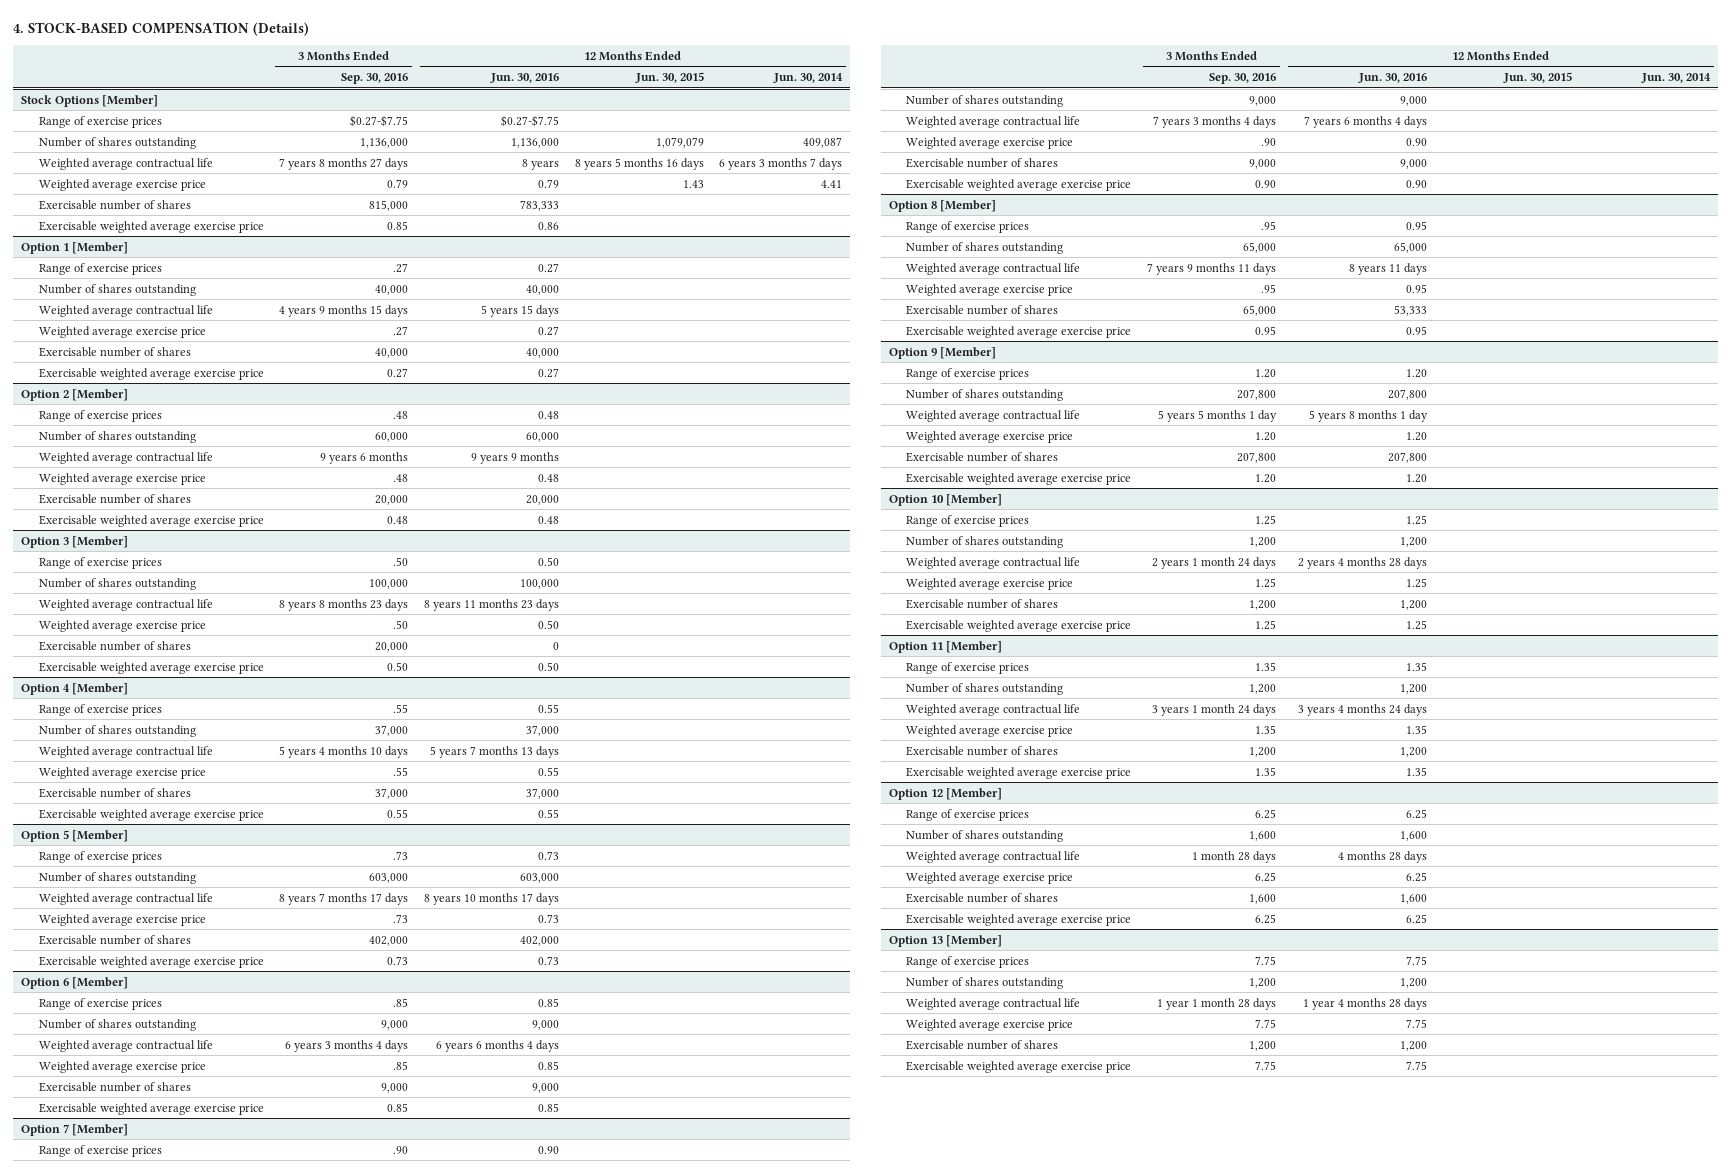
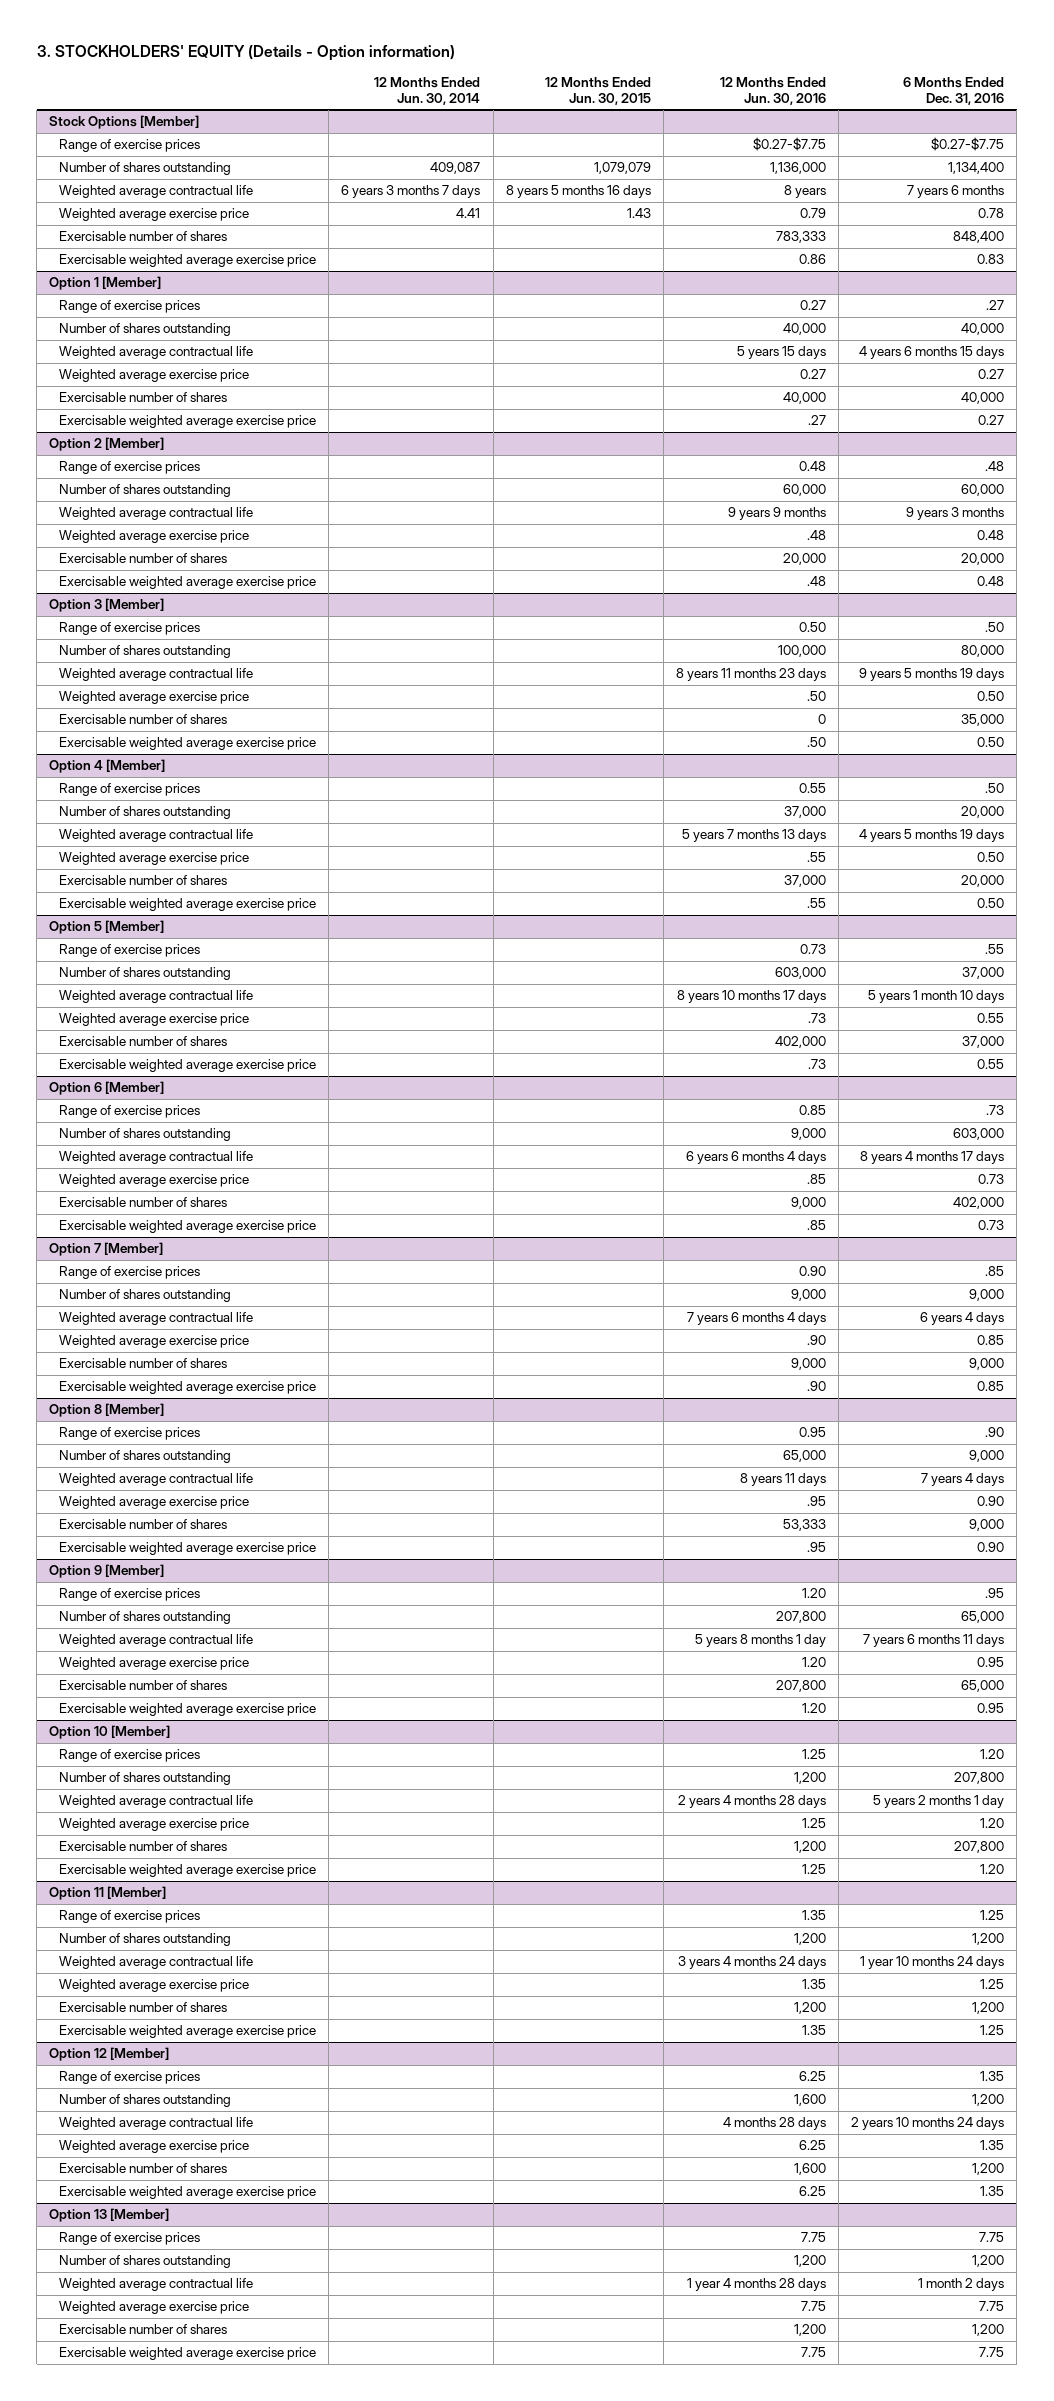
- 4. STOCK-BASED COMPENSATION (Details)
+ 3. STOCKHOLDERS' EQUITY (Details - Option information)
- | 3 Months Ended Sep. 30, 2016 | 12 Months Ended Jun. 30, 2016 | 12 Months Ended Jun. 30, 2015 | 12 Months Ended Jun. 30, 2014
+ | 12 Months Ended Jun. 30, 2014 | 12 Months Ended Jun. 30, 2015 | 12 Months Ended Jun. 30, 2016 | 6 Months Ended Dec. 31, 2016
@ Option 1 [Member]
- Exercisable weighted average exercise price | 0.27 | 0.27 | |
+ Exercisable weighted average exercise price | | | .27 | 0.27
@ Option 2 [Member]
- Weighted average exercise price | .48 | 0.48 | |
+ Weighted average exercise price | | | .48 | 0.48
- Exercisable weighted average exercise price | 0.48 | 0.48 | |
+ Exercisable weighted average exercise price | | | .48 | 0.48
@ Option 3 [Member]
- Weighted average exercise price | .50 | 0.50 | |
+ Weighted average exercise price | | | .50 | 0.50
- Exercisable weighted average exercise price | 0.50 | 0.50 | |
+ Exercisable weighted average exercise price | | | .50 | 0.50
@ Option 4 [Member]
- Weighted average exercise price | .55 | 0.55 | |
+ Weighted average exercise price | | | .55 | 0.50
- Exercisable weighted average exercise price | 0.55 | 0.55 | |
+ Exercisable weighted average exercise price | | | .55 | 0.50
@ Option 5 [Member]
- Weighted average exercise price | .73 | 0.73 | |
+ Weighted average exercise price | | | .73 | 0.55
- Exercisable weighted average exercise price | 0.73 | 0.73 | |
+ Exercisable weighted average exercise price | | | .73 | 0.55
@ Option 6 [Member]
- Weighted average exercise price | .85 | 0.85 | |
+ Weighted average exercise price | | | .85 | 0.73
- Exercisable weighted average exercise price | 0.85 | 0.85 | |
+ Exercisable weighted average exercise price | | | .85 | 0.73
@ Option 7 [Member]
- Weighted average exercise price | .90 | 0.90 | |
+ Weighted average exercise price | | | .90 | 0.85
- Exercisable weighted average exercise price | 0.90 | 0.90 | |
+ Exercisable weighted average exercise price | | | .90 | 0.85
@ Option 8 [Member]
- Weighted average exercise price | .95 | 0.95 | |
+ Weighted average exercise price | | | .95 | 0.90
- Exercisable weighted average exercise price | 0.95 | 0.95 | |
+ Exercisable weighted average exercise price | | | .95 | 0.90

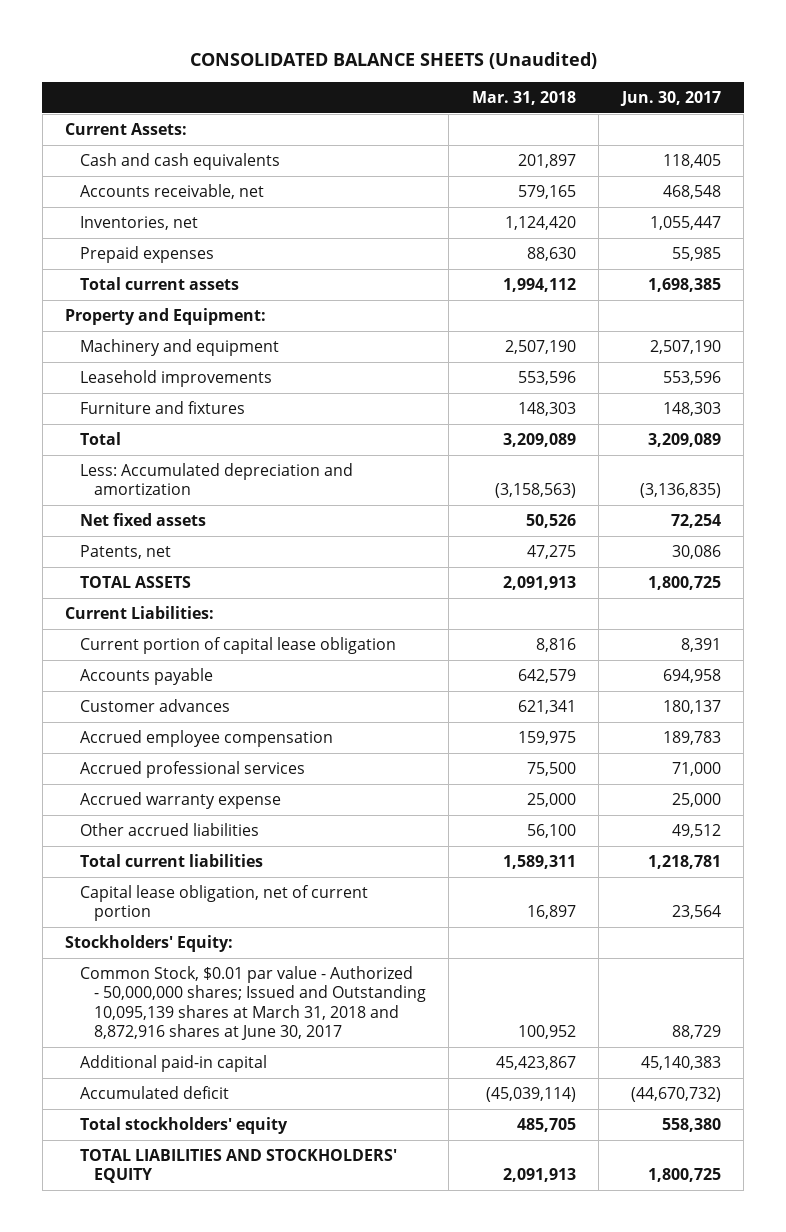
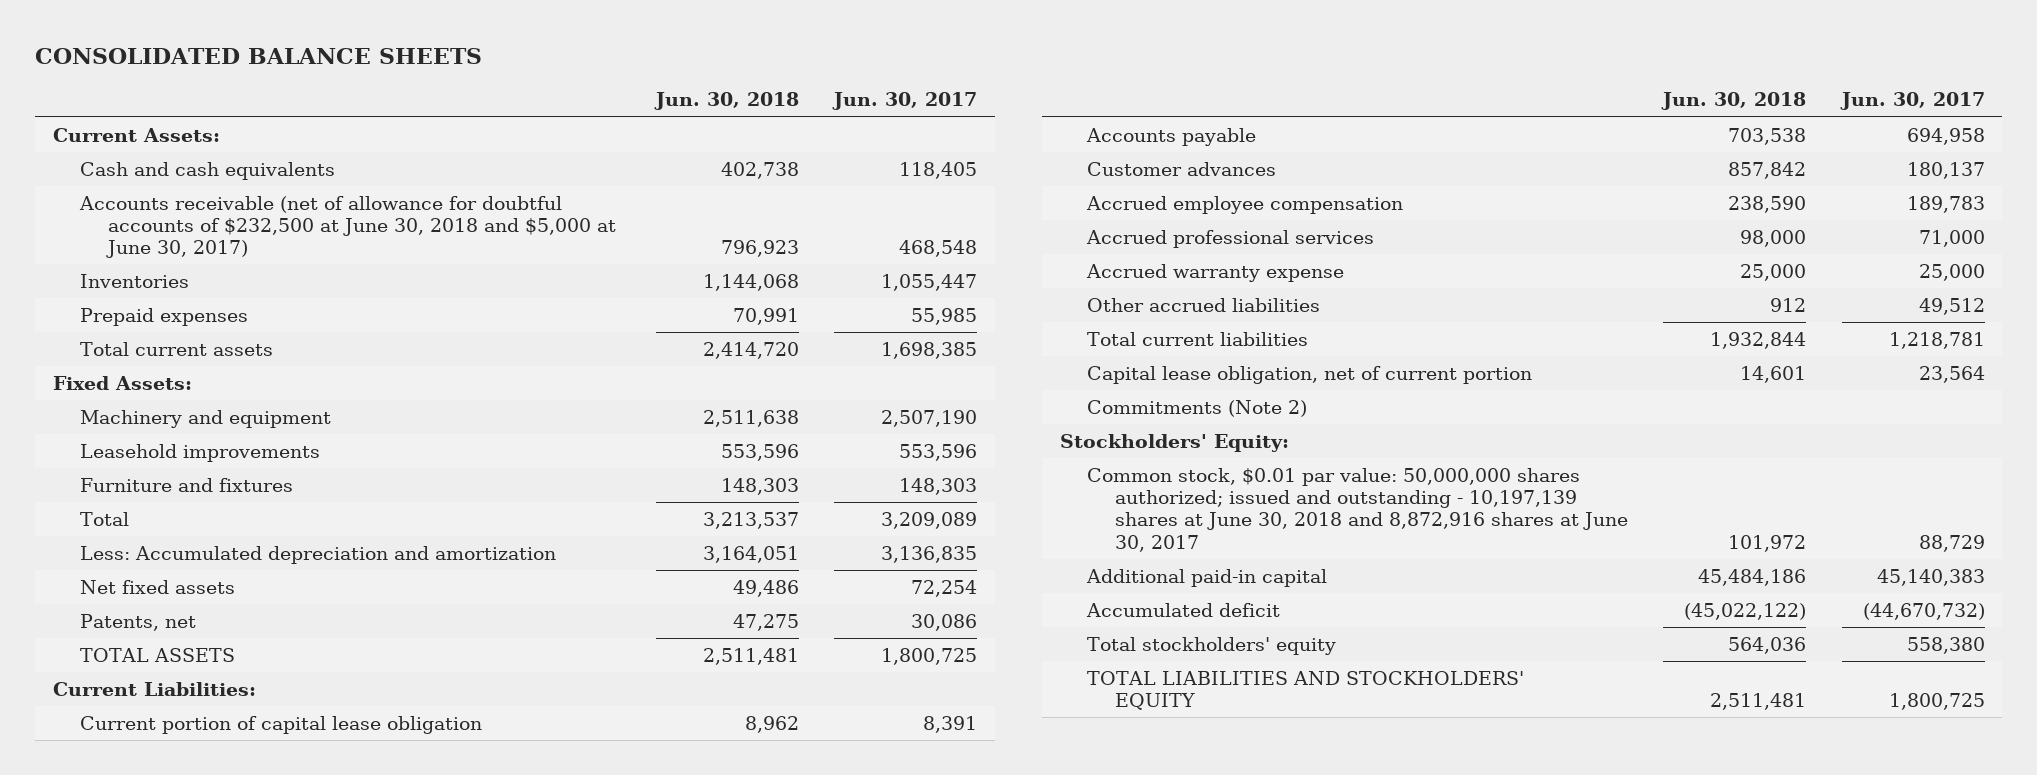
- CONSOLIDATED BALANCE SHEETS (Unaudited)
+ CONSOLIDATED BALANCE SHEETS
- | Mar. 31, 2018 | Jun. 30, 2017
+ | Jun. 30, 2018 | Jun. 30, 2017
- Accounts receivable, net | 579,165 | 468,548
- Inventories, net | 1,124,420 | 1,055,447
+ Accounts receivable (net of allowance for doubtful accounts of $232,500 at June 30, 2018 and $5,000 at June 30, 2017) | 796,923 | 468,548
+ Inventories | 1,144,068 | 1,055,447
- Property and Equipment:
+ Fixed Assets:
- Less: Accumulated depreciation and amortization | (3,158,563) | (3,136,835)
+ Less: Accumulated depreciation and amortization | 3,164,051 | 3,136,835
+ Commitments (Note 2)
- Common Stock, $0.01 par value - Authorized - 50,000,000 shares; Issued and Outstanding 10,095,139 shares at March 31, 2018 and 8,872,916 shares at June 30, 2017 | 100,952 | 88,729
+ Common stock, $0.01 par value: 50,000,000 shares authorized; issued and outstanding - 10,197,139 shares at June 30, 2018 and 8,872,916 shares at June 30, 2017 | 101,972 | 88,729

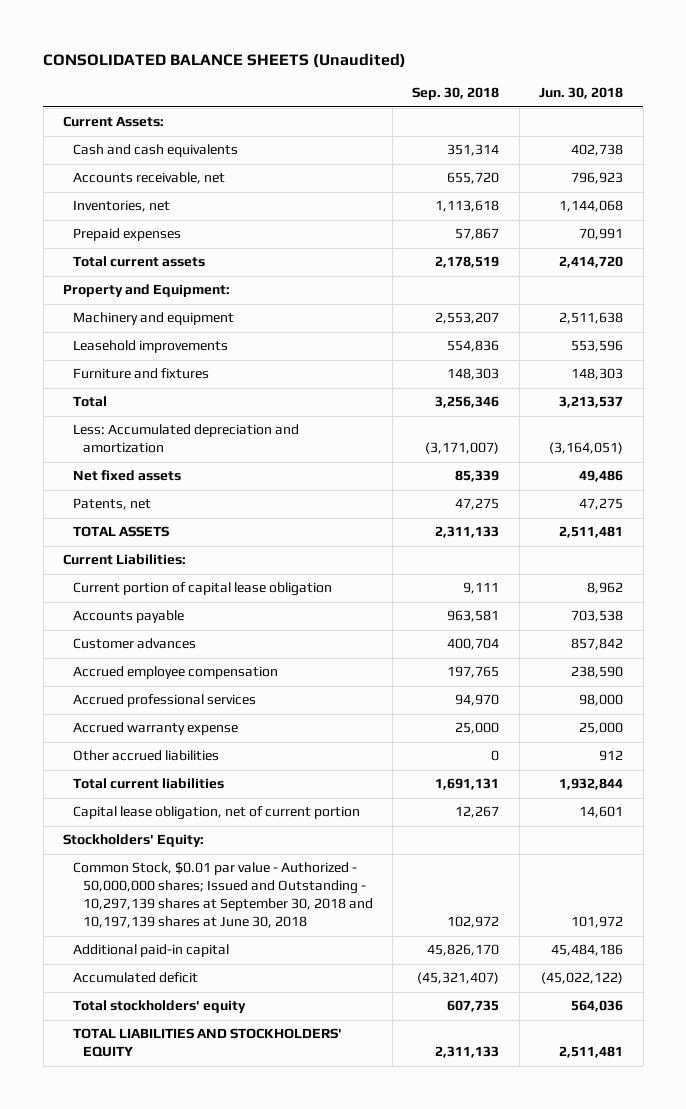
- CONSOLIDATED BALANCE SHEETS
+ CONSOLIDATED BALANCE SHEETS (Unaudited)
- | Jun. 30, 2018 | Jun. 30, 2017
+ | Sep. 30, 2018 | Jun. 30, 2018
- Accounts receivable (net of allowance for doubtful accounts of $232,500 at June 30, 2018 and $5,000 at June 30, 2017) | 796,923 | 468,548
- Inventories | 1,144,068 | 1,055,447
+ Accounts receivable, net | 655,720 | 796,923
+ Inventories, net | 1,113,618 | 1,144,068
- Fixed Assets:
+ Property and Equipment:
- Less: Accumulated depreciation and amortization | 3,164,051 | 3,136,835
+ Less: Accumulated depreciation and amortization | (3,171,007) | (3,164,051)
- Commitments (Note 2)
- Common stock, $0.01 par value: 50,000,000 shares authorized; issued and outstanding - 10,197,139 shares at June 30, 2018 and 8,872,916 shares at June 30, 2017 | 101,972 | 88,729
+ Common Stock, $0.01 par value - Authorized - 50,000,000 shares; Issued and Outstanding - 10,297,139 shares at September 30, 2018 and 10,197,139 shares at June 30, 2018 | 102,972 | 101,972

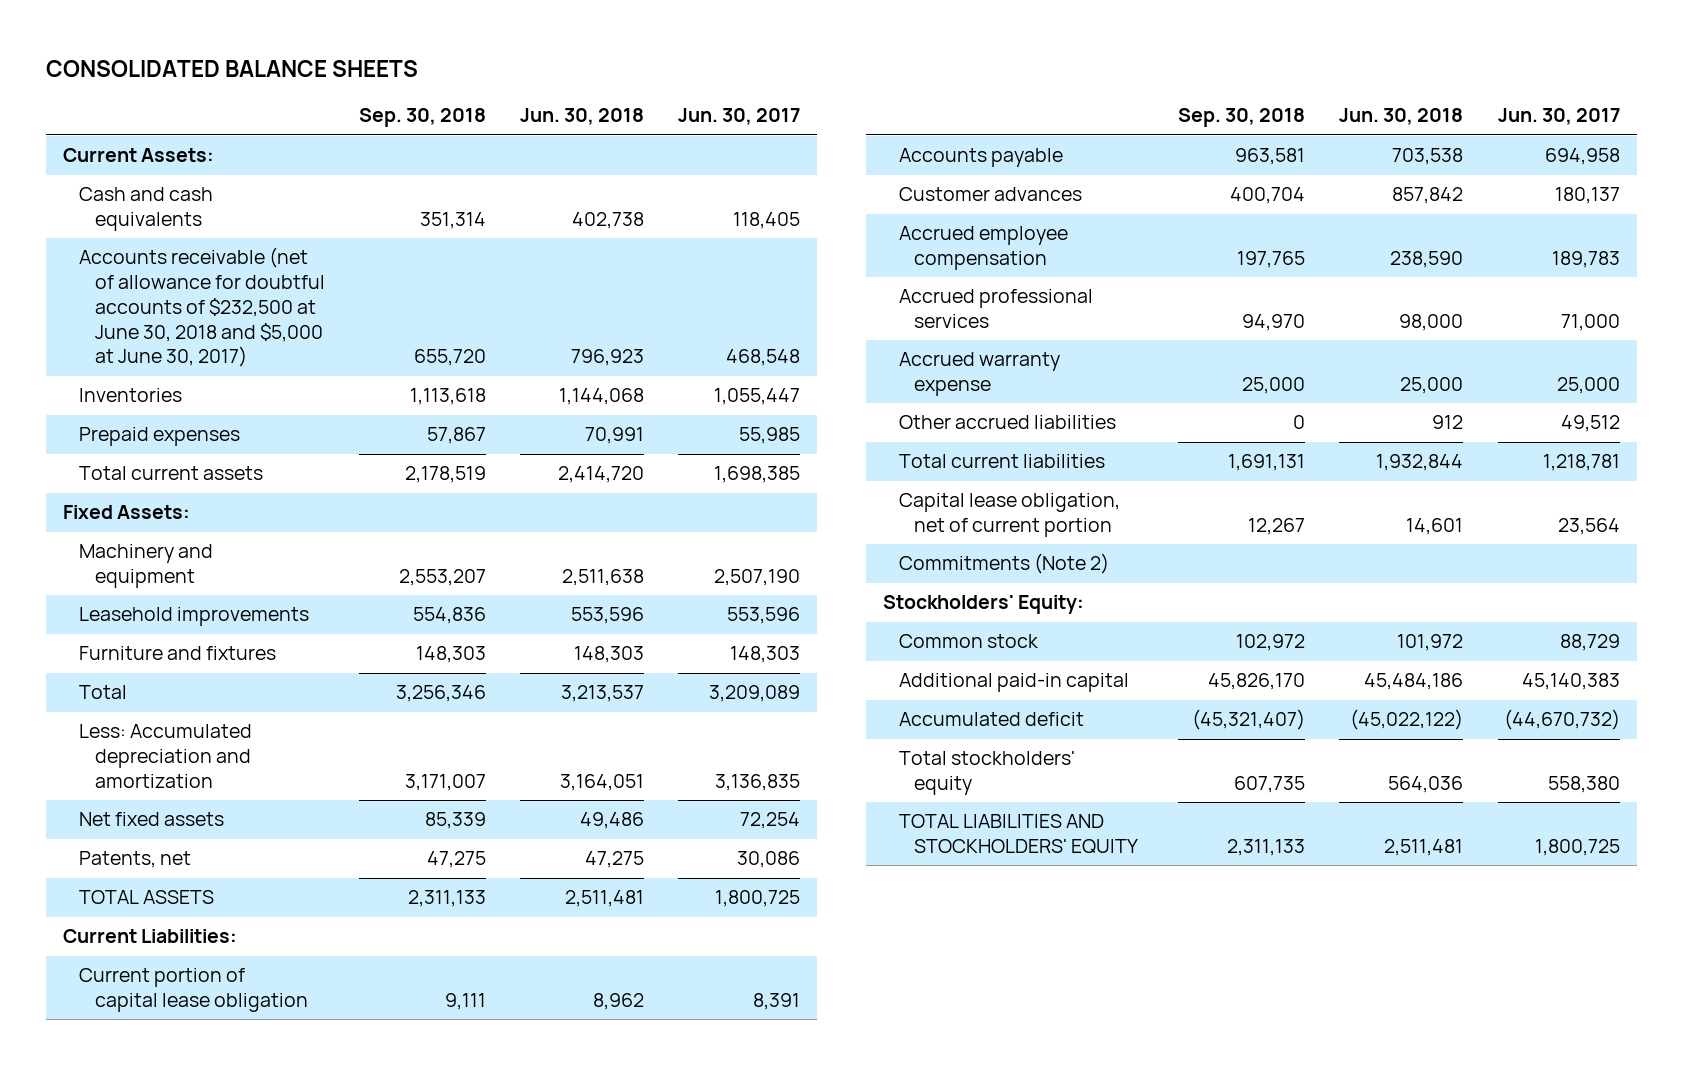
- CONSOLIDATED BALANCE SHEETS (Unaudited)
+ CONSOLIDATED BALANCE SHEETS
- | Sep. 30, 2018 | Jun. 30, 2018
+ | Sep. 30, 2018 | Jun. 30, 2018 | Jun. 30, 2017
- Accounts receivable, net | 655,720 | 796,923
- Inventories, net | 1,113,618 | 1,144,068
+ Accounts receivable (net of allowance for doubtful accounts of $232,500 at June 30, 2018 and $5,000 at June 30, 2017) | 655,720 | 796,923 | 468,548
+ Inventories | 1,113,618 | 1,144,068 | 1,055,447
- Property and Equipment:
+ Fixed Assets:
- Less: Accumulated depreciation and amortization | (3,171,007) | (3,164,051)
+ Less: Accumulated depreciation and amortization | 3,171,007 | 3,164,051 | 3,136,835
+ Commitments (Note 2)
- Common Stock, $0.01 par value - Authorized - 50,000,000 shares; Issued and Outstanding - 10,297,139 shares at September 30, 2018 and 10,197,139 shares at June 30, 2018 | 102,972 | 101,972
+ Common stock | 102,972 | 101,972 | 88,729

